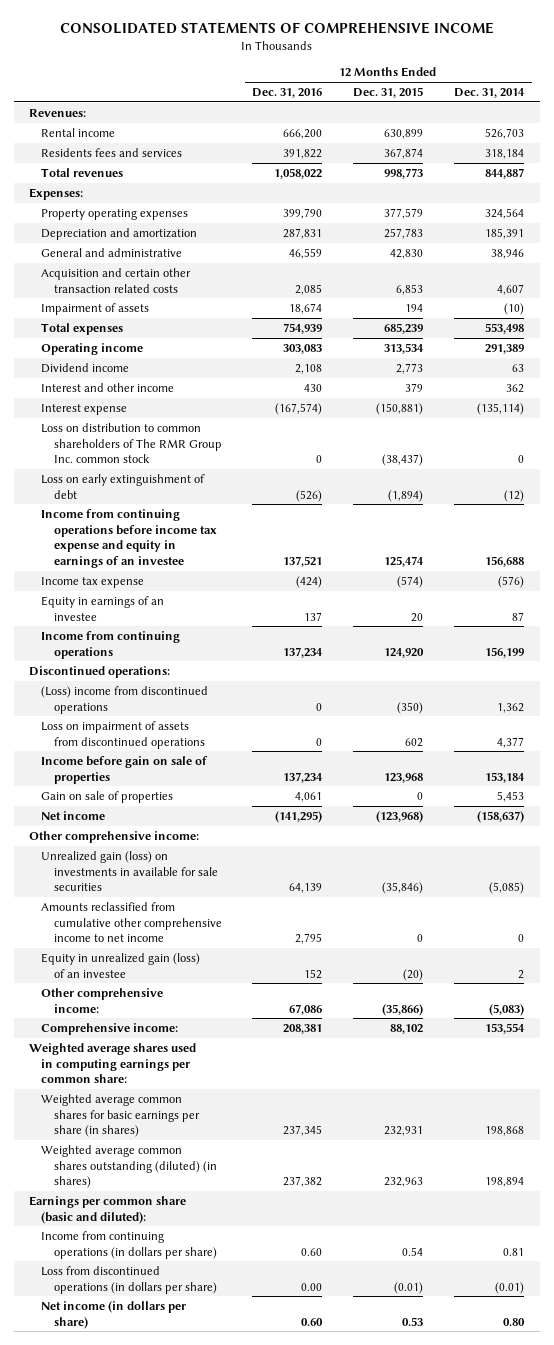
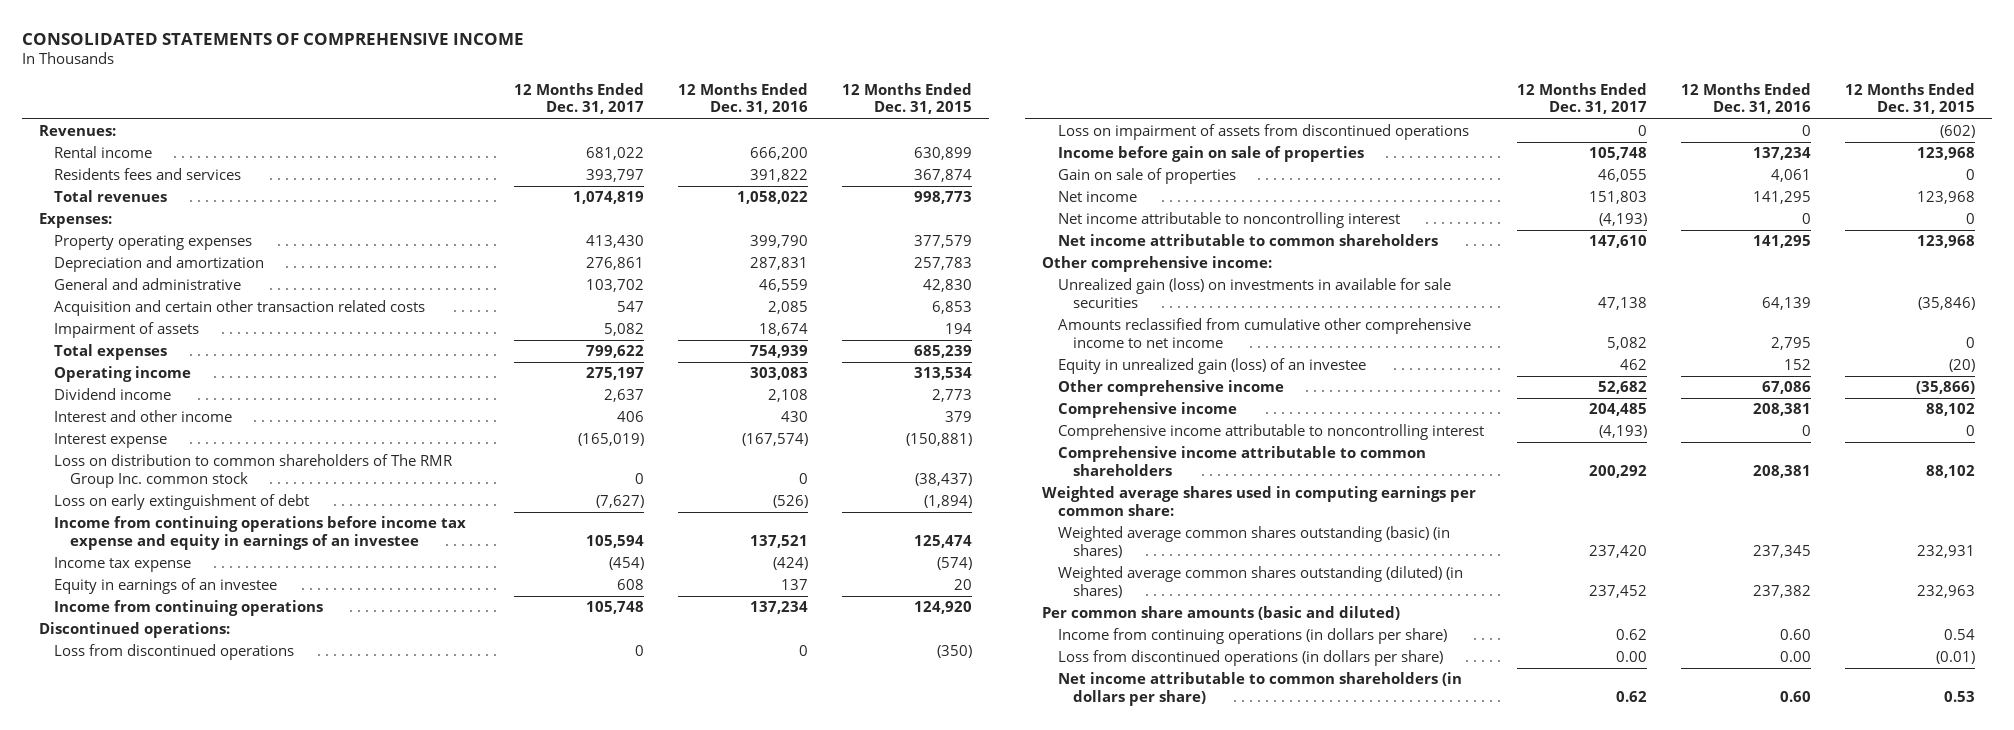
- | 12 Months Ended Dec. 31, 2016 | 12 Months Ended Dec. 31, 2015 | 12 Months Ended Dec. 31, 2014
+ | 12 Months Ended Dec. 31, 2017 | 12 Months Ended Dec. 31, 2016 | 12 Months Ended Dec. 31, 2015
- (Loss) income from discontinued operations | 0 | (350) | 1,362
- Loss on impairment of assets from discontinued operations | 0 | 602 | 4,377
+ Loss from discontinued operations | 0 | 0 | (350)
+ Loss on impairment of assets from discontinued operations | 0 | 0 | (602)
- Net income | (141,295) | (123,968) | (158,637)
+ Net income | 151,803 | 141,295 | 123,968
+ Net income attributable to noncontrolling interest | (4,193) | 0 | 0
+ Net income attributable to common shareholders | 147,610 | 141,295 | 123,968
- Other comprehensive income: | 67,086 | (35,866) | (5,083)
- Comprehensive income: | 208,381 | 88,102 | 153,554
+ Other comprehensive income | 52,682 | 67,086 | (35,866)
+ Comprehensive income | 204,485 | 208,381 | 88,102
+ Comprehensive income attributable to noncontrolling interest | (4,193) | 0 | 0
+ Comprehensive income attributable to common shareholders | 200,292 | 208,381 | 88,102
- Weighted average common shares for basic earnings per share (in shares) | 237,345 | 232,931 | 198,868
+ Weighted average common shares outstanding (basic) (in shares) | 237,420 | 237,345 | 232,931
- Earnings per common share (basic and diluted):
+ Per common share amounts (basic and diluted)
- Net income (in dollars per share) | 0.60 | 0.53 | 0.80
+ Net income attributable to common shareholders (in dollars per share) | 0.62 | 0.60 | 0.53

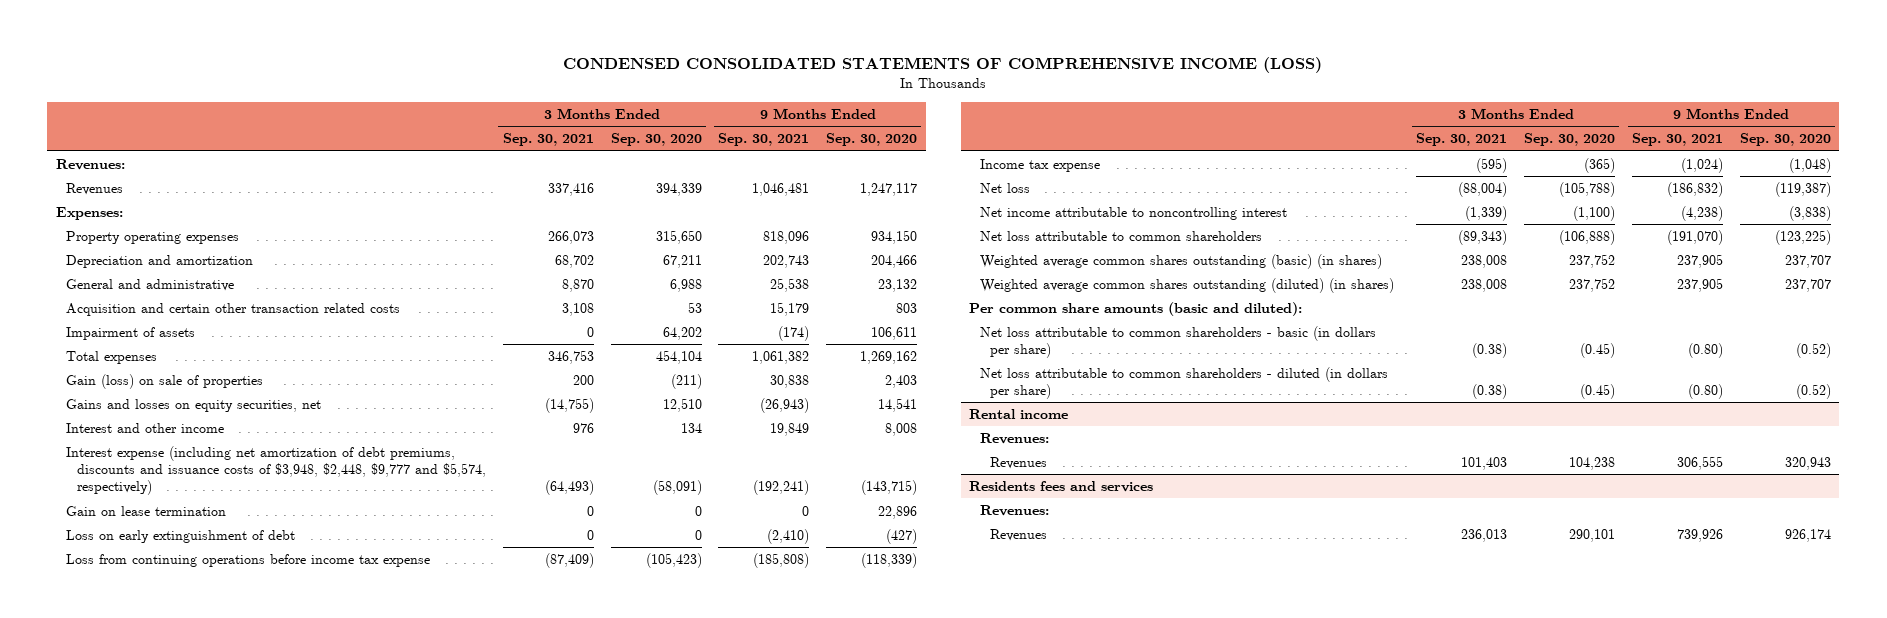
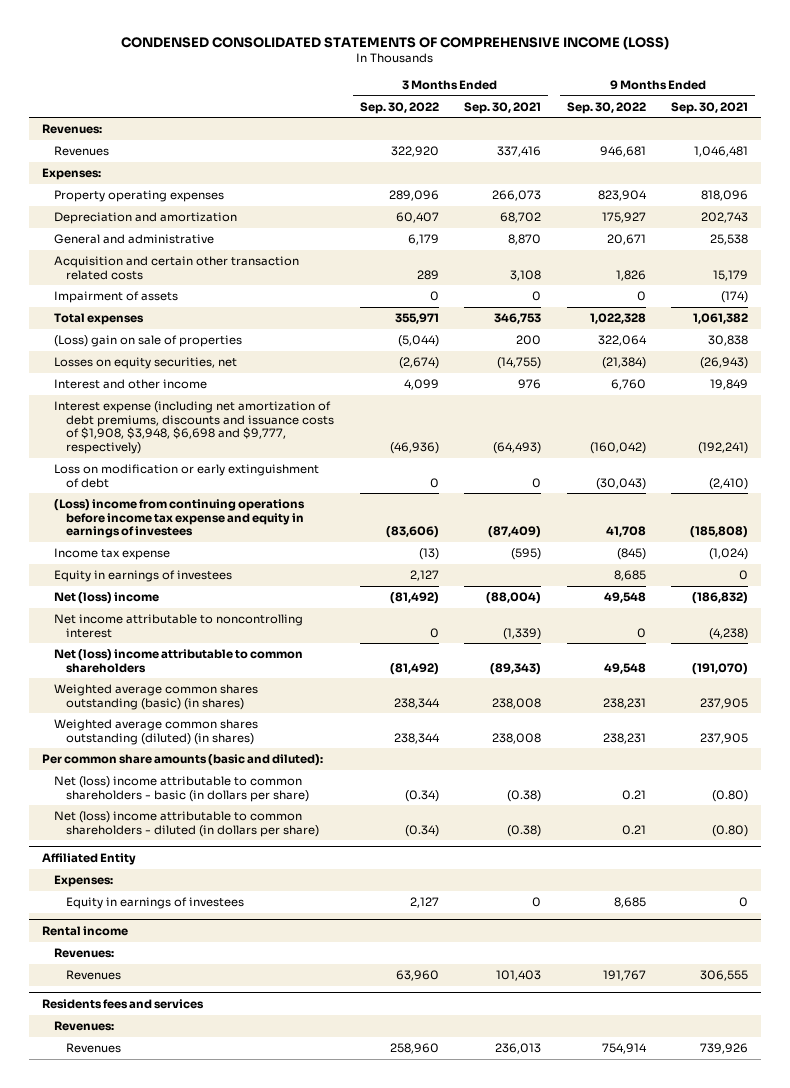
- | 3 Months Ended Sep. 30, 2021 | 3 Months Ended Sep. 30, 2020 | 9 Months Ended Sep. 30, 2021 | 9 Months Ended Sep. 30, 2020
+ | 3 Months Ended Sep. 30, 2022 | 3 Months Ended Sep. 30, 2021 | 9 Months Ended Sep. 30, 2022 | 9 Months Ended Sep. 30, 2021
- Gain (loss) on sale of properties | 200 | (211) | 30,838 | 2,403
- Gains and losses on equity securities, net | (14,755) | 12,510 | (26,943) | 14,541
+ (Loss) gain on sale of properties | (5,044) | 200 | 322,064 | 30,838
+ Losses on equity securities, net | (2,674) | (14,755) | (21,384) | (26,943)
- Interest expense (including net amortization of debt premiums, discounts and issuance costs of $3,948, $2,448, $9,777 and $5,574, respectively) | (64,493) | (58,091) | (192,241) | (143,715)
- Gain on lease termination | 0 | 0 | 0 | 22,896
- Loss on early extinguishment of debt | 0 | 0 | (2,410) | (427)
- Loss from continuing operations before income tax expense | (87,409) | (105,423) | (185,808) | (118,339)
+ Interest expense (including net amortization of debt premiums, discounts and issuance costs of $1,908, $3,948, $6,698 and $9,777, respectively) | (46,936) | (64,493) | (160,042) | (192,241)
+ Loss on modification or early extinguishment of debt | 0 | 0 | (30,043) | (2,410)
+ (Loss) income from continuing operations before income tax expense and equity in earnings of investees | (83,606) | (87,409) | 41,708 | (185,808)
- Net loss | (88,004) | (105,788) | (186,832) | (119,387)
+ Equity in earnings of investees | 2,127 | | 8,685 | 0
+ Net (loss) income | (81,492) | (88,004) | 49,548 | (186,832)
- Net loss attributable to common shareholders | (89,343) | (106,888) | (191,070) | (123,225)
+ Net (loss) income attributable to common shareholders | (81,492) | (89,343) | 49,548 | (191,070)
- Net loss attributable to common shareholders - basic (in dollars per share) | (0.38) | (0.45) | (0.80) | (0.52)
- Net loss attributable to common shareholders - diluted (in dollars per share) | (0.38) | (0.45) | (0.80) | (0.52)
+ Net (loss) income attributable to common shareholders - basic (in dollars per share) | (0.34) | (0.38) | 0.21 | (0.80)
+ Net (loss) income attributable to common shareholders - diluted (in dollars per share) | (0.34) | (0.38) | 0.21 | (0.80)
+ Affiliated Entity
+ Expenses:
+ Equity in earnings of investees | 2,127 | 0 | 8,685 | 0

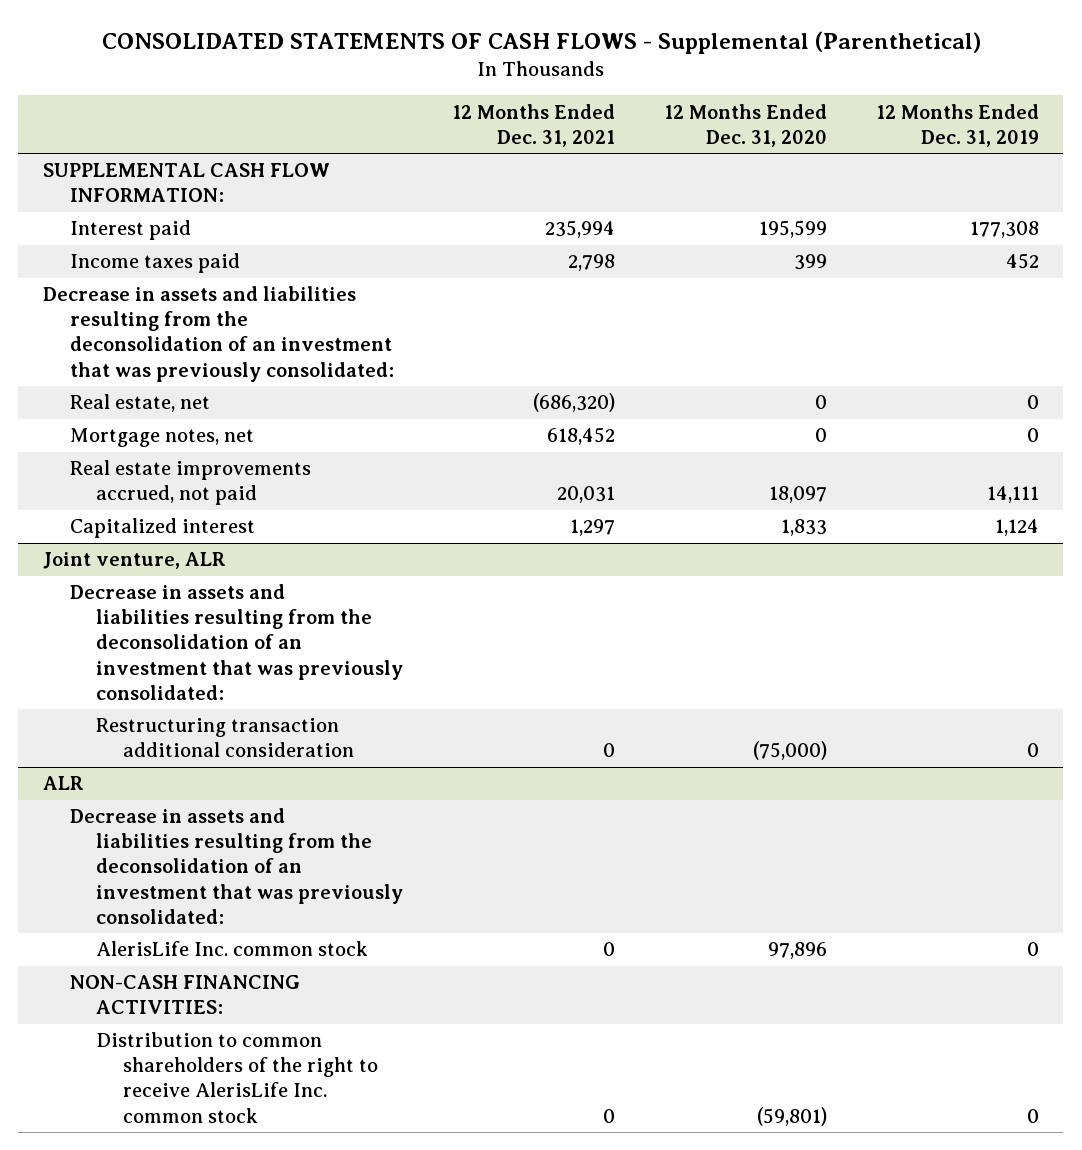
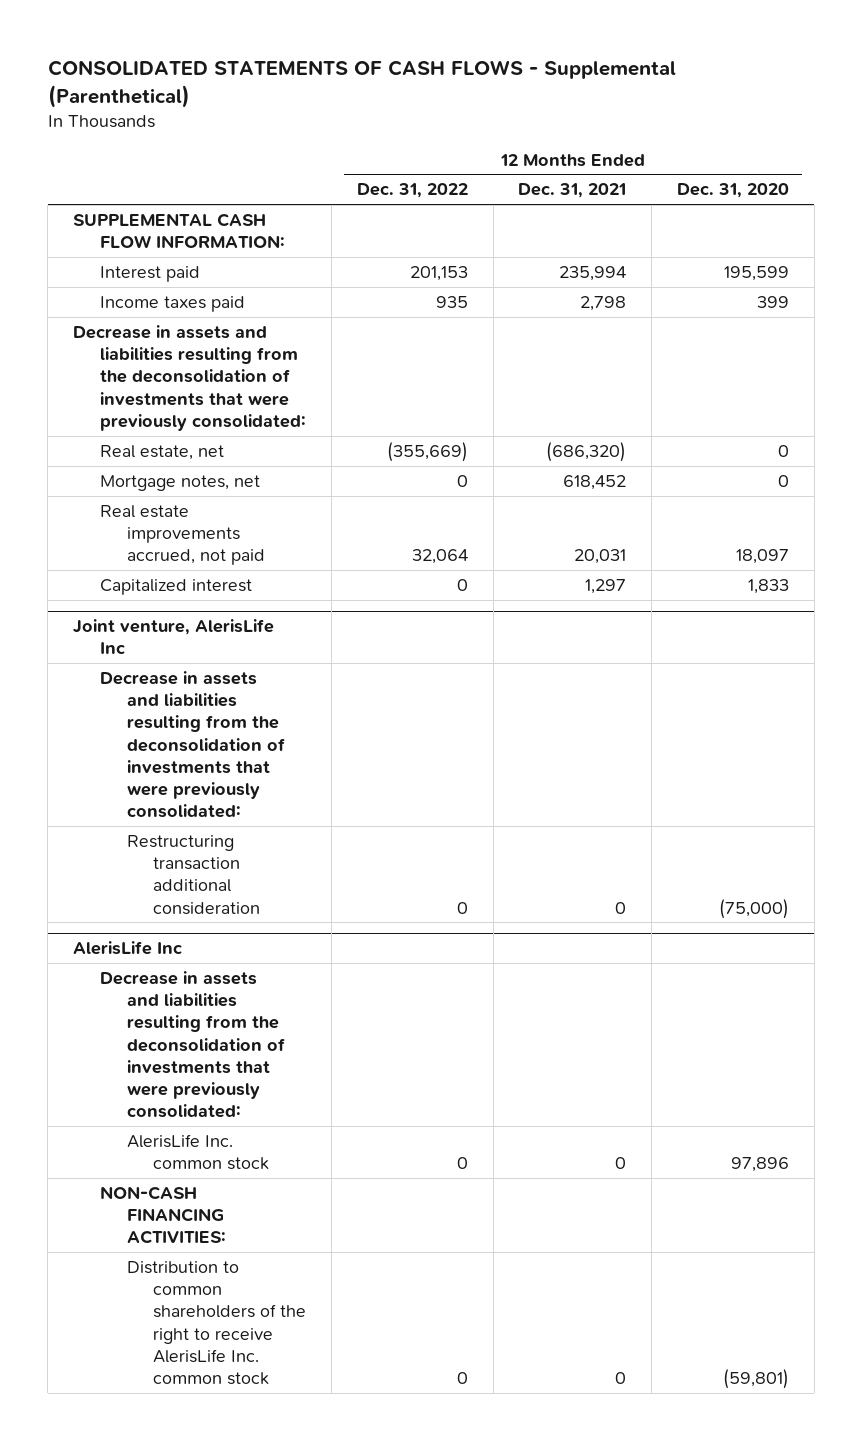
- | 12 Months Ended Dec. 31, 2021 | 12 Months Ended Dec. 31, 2020 | 12 Months Ended Dec. 31, 2019
+ | 12 Months Ended Dec. 31, 2022 | 12 Months Ended Dec. 31, 2021 | 12 Months Ended Dec. 31, 2020
- Decrease in assets and liabilities resulting from the deconsolidation of an investment that was previously consolidated:
+ Decrease in assets and liabilities resulting from the deconsolidation of investments that were previously consolidated:
- Joint venture, ALR
- Decrease in assets and liabilities resulting from the deconsolidation of an investment that was previously consolidated:
+ Joint venture, AlerisLife Inc
+ Decrease in assets and liabilities resulting from the deconsolidation of investments that were previously consolidated:
- ALR
- Decrease in assets and liabilities resulting from the deconsolidation of an investment that was previously consolidated:
+ AlerisLife Inc
+ Decrease in assets and liabilities resulting from the deconsolidation of investments that were previously consolidated:

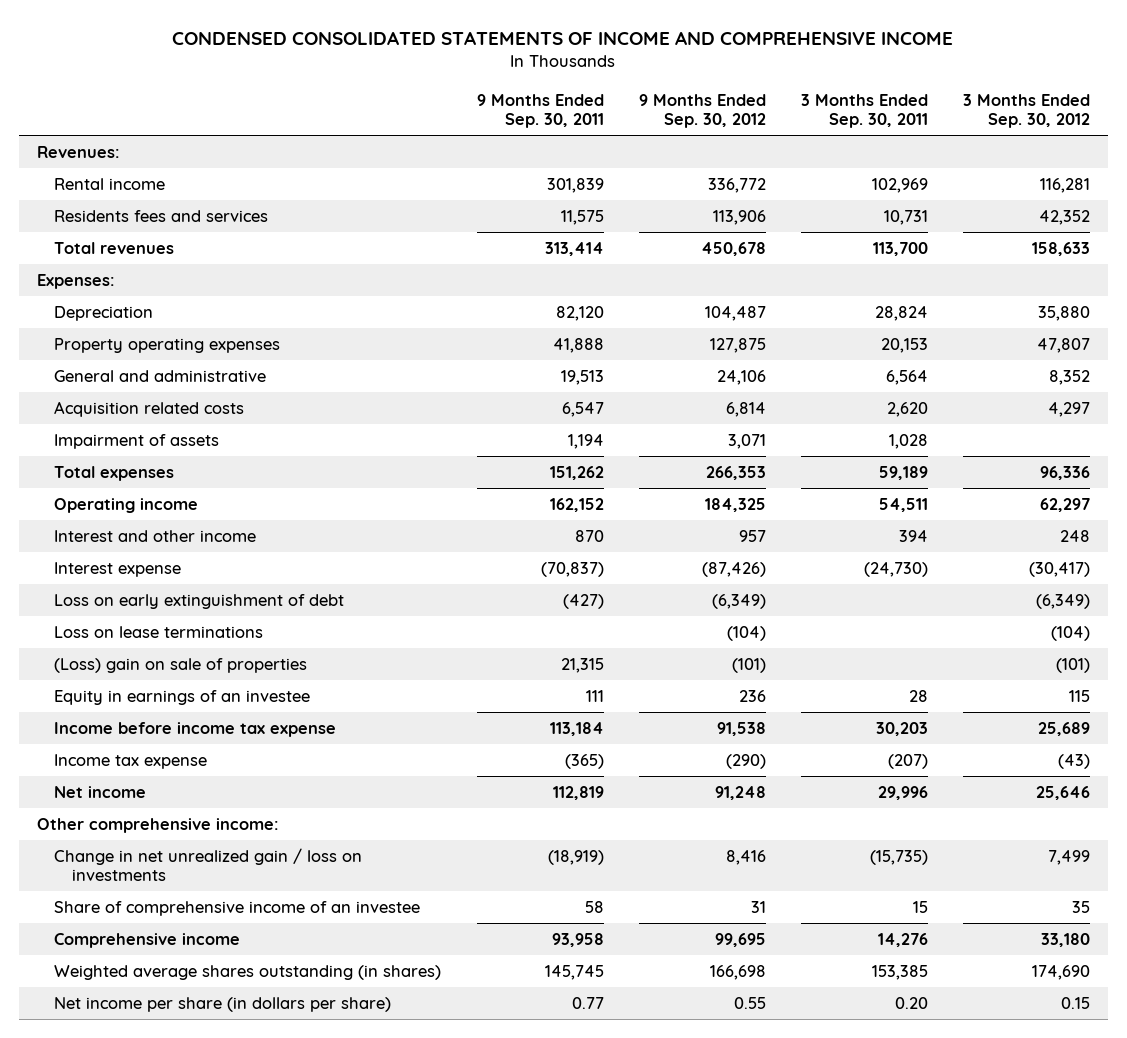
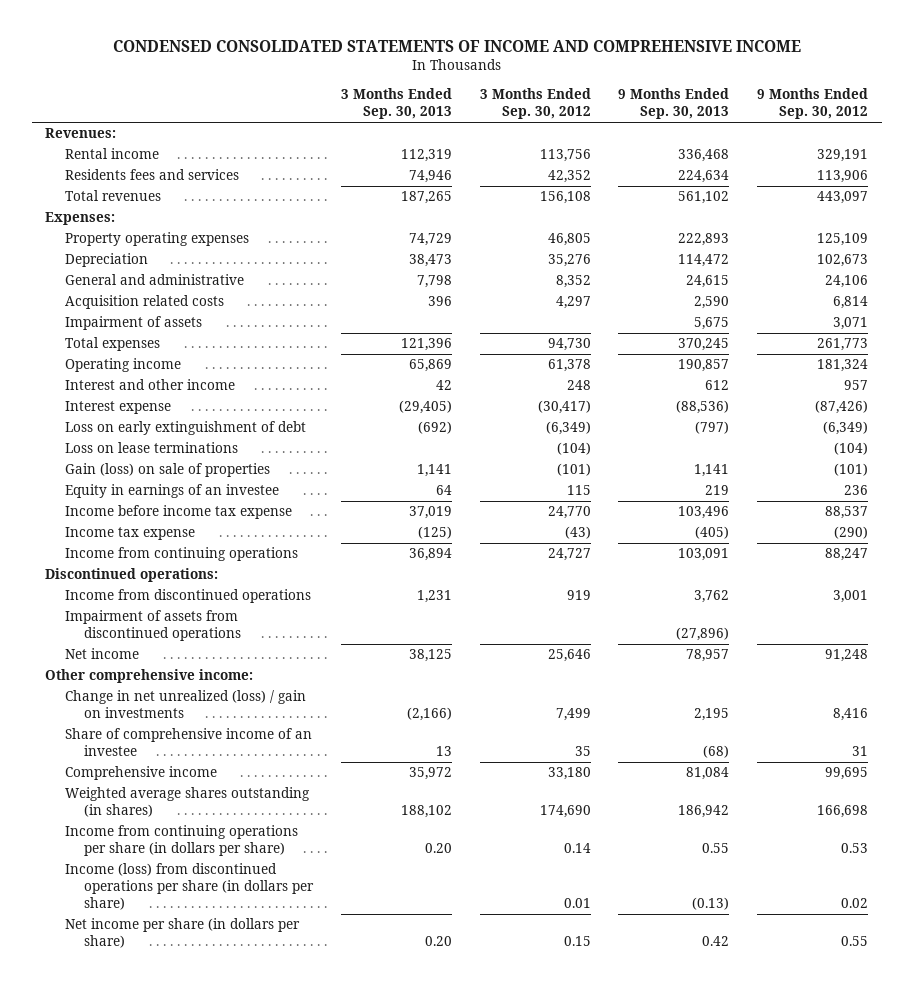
- | 9 Months Ended Sep. 30, 2011 | 9 Months Ended Sep. 30, 2012 | 3 Months Ended Sep. 30, 2011 | 3 Months Ended Sep. 30, 2012
+ | 3 Months Ended Sep. 30, 2013 | 3 Months Ended Sep. 30, 2012 | 9 Months Ended Sep. 30, 2013 | 9 Months Ended Sep. 30, 2012
- Rental income | 301,839 | 336,772 | 102,969 | 116,281
+ Rental income | 112,319 | 113,756 | 336,468 | 329,191
- Total revenues | 313,414 | 450,678 | 113,700 | 158,633
+ Total revenues | 187,265 | 156,108 | 561,102 | 443,097
- Depreciation | 82,120 | 104,487 | 28,824 | 35,880
- Property operating expenses | 41,888 | 127,875 | 20,153 | 47,807
+ Property operating expenses | 74,729 | 46,805 | 222,893 | 125,109
+ Depreciation | 38,473 | 35,276 | 114,472 | 102,673
- Total expenses | 151,262 | 266,353 | 59,189 | 96,336
- Operating income | 162,152 | 184,325 | 54,511 | 62,297
+ Total expenses | 121,396 | 94,730 | 370,245 | 261,773
+ Operating income | 65,869 | 61,378 | 190,857 | 181,324
- (Loss) gain on sale of properties | 21,315 | (101) | | (101)
+ Gain (loss) on sale of properties | 1,141 | (101) | 1,141 | (101)
- Income before income tax expense | 113,184 | 91,538 | 30,203 | 25,689
+ Income before income tax expense | 37,019 | 24,770 | 103,496 | 88,537
+ Income from continuing operations | 36,894 | 24,727 | 103,091 | 88,247
+ Discontinued operations:
+ Income from discontinued operations | 1,231 | 919 | 3,762 | 3,001
+ Impairment of assets from discontinued operations | | | (27,896) |
- Change in net unrealized gain / loss on investments | (18,919) | 8,416 | (15,735) | 7,499
+ Change in net unrealized (loss) / gain on investments | (2,166) | 7,499 | 2,195 | 8,416
+ Income from continuing operations per share (in dollars per share) | 0.20 | 0.14 | 0.55 | 0.53
+ Income (loss) from discontinued operations per share (in dollars per share) | | 0.01 | (0.13) | 0.02

